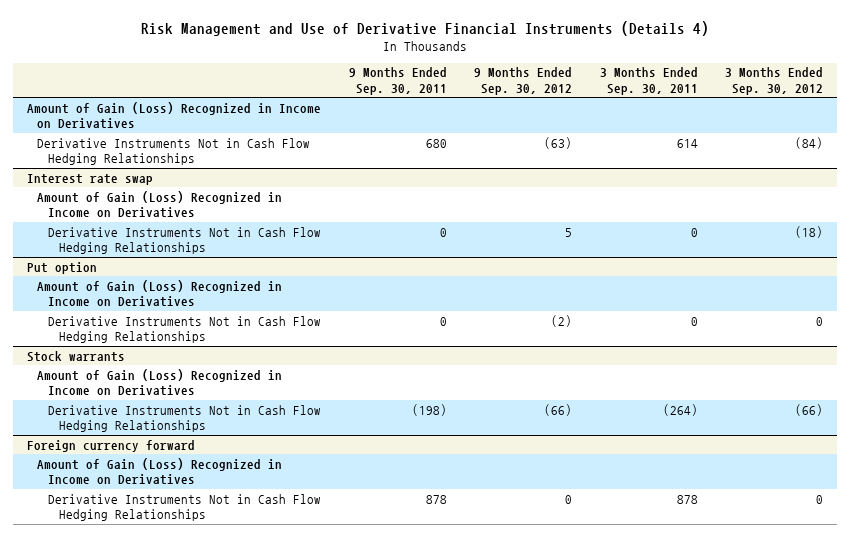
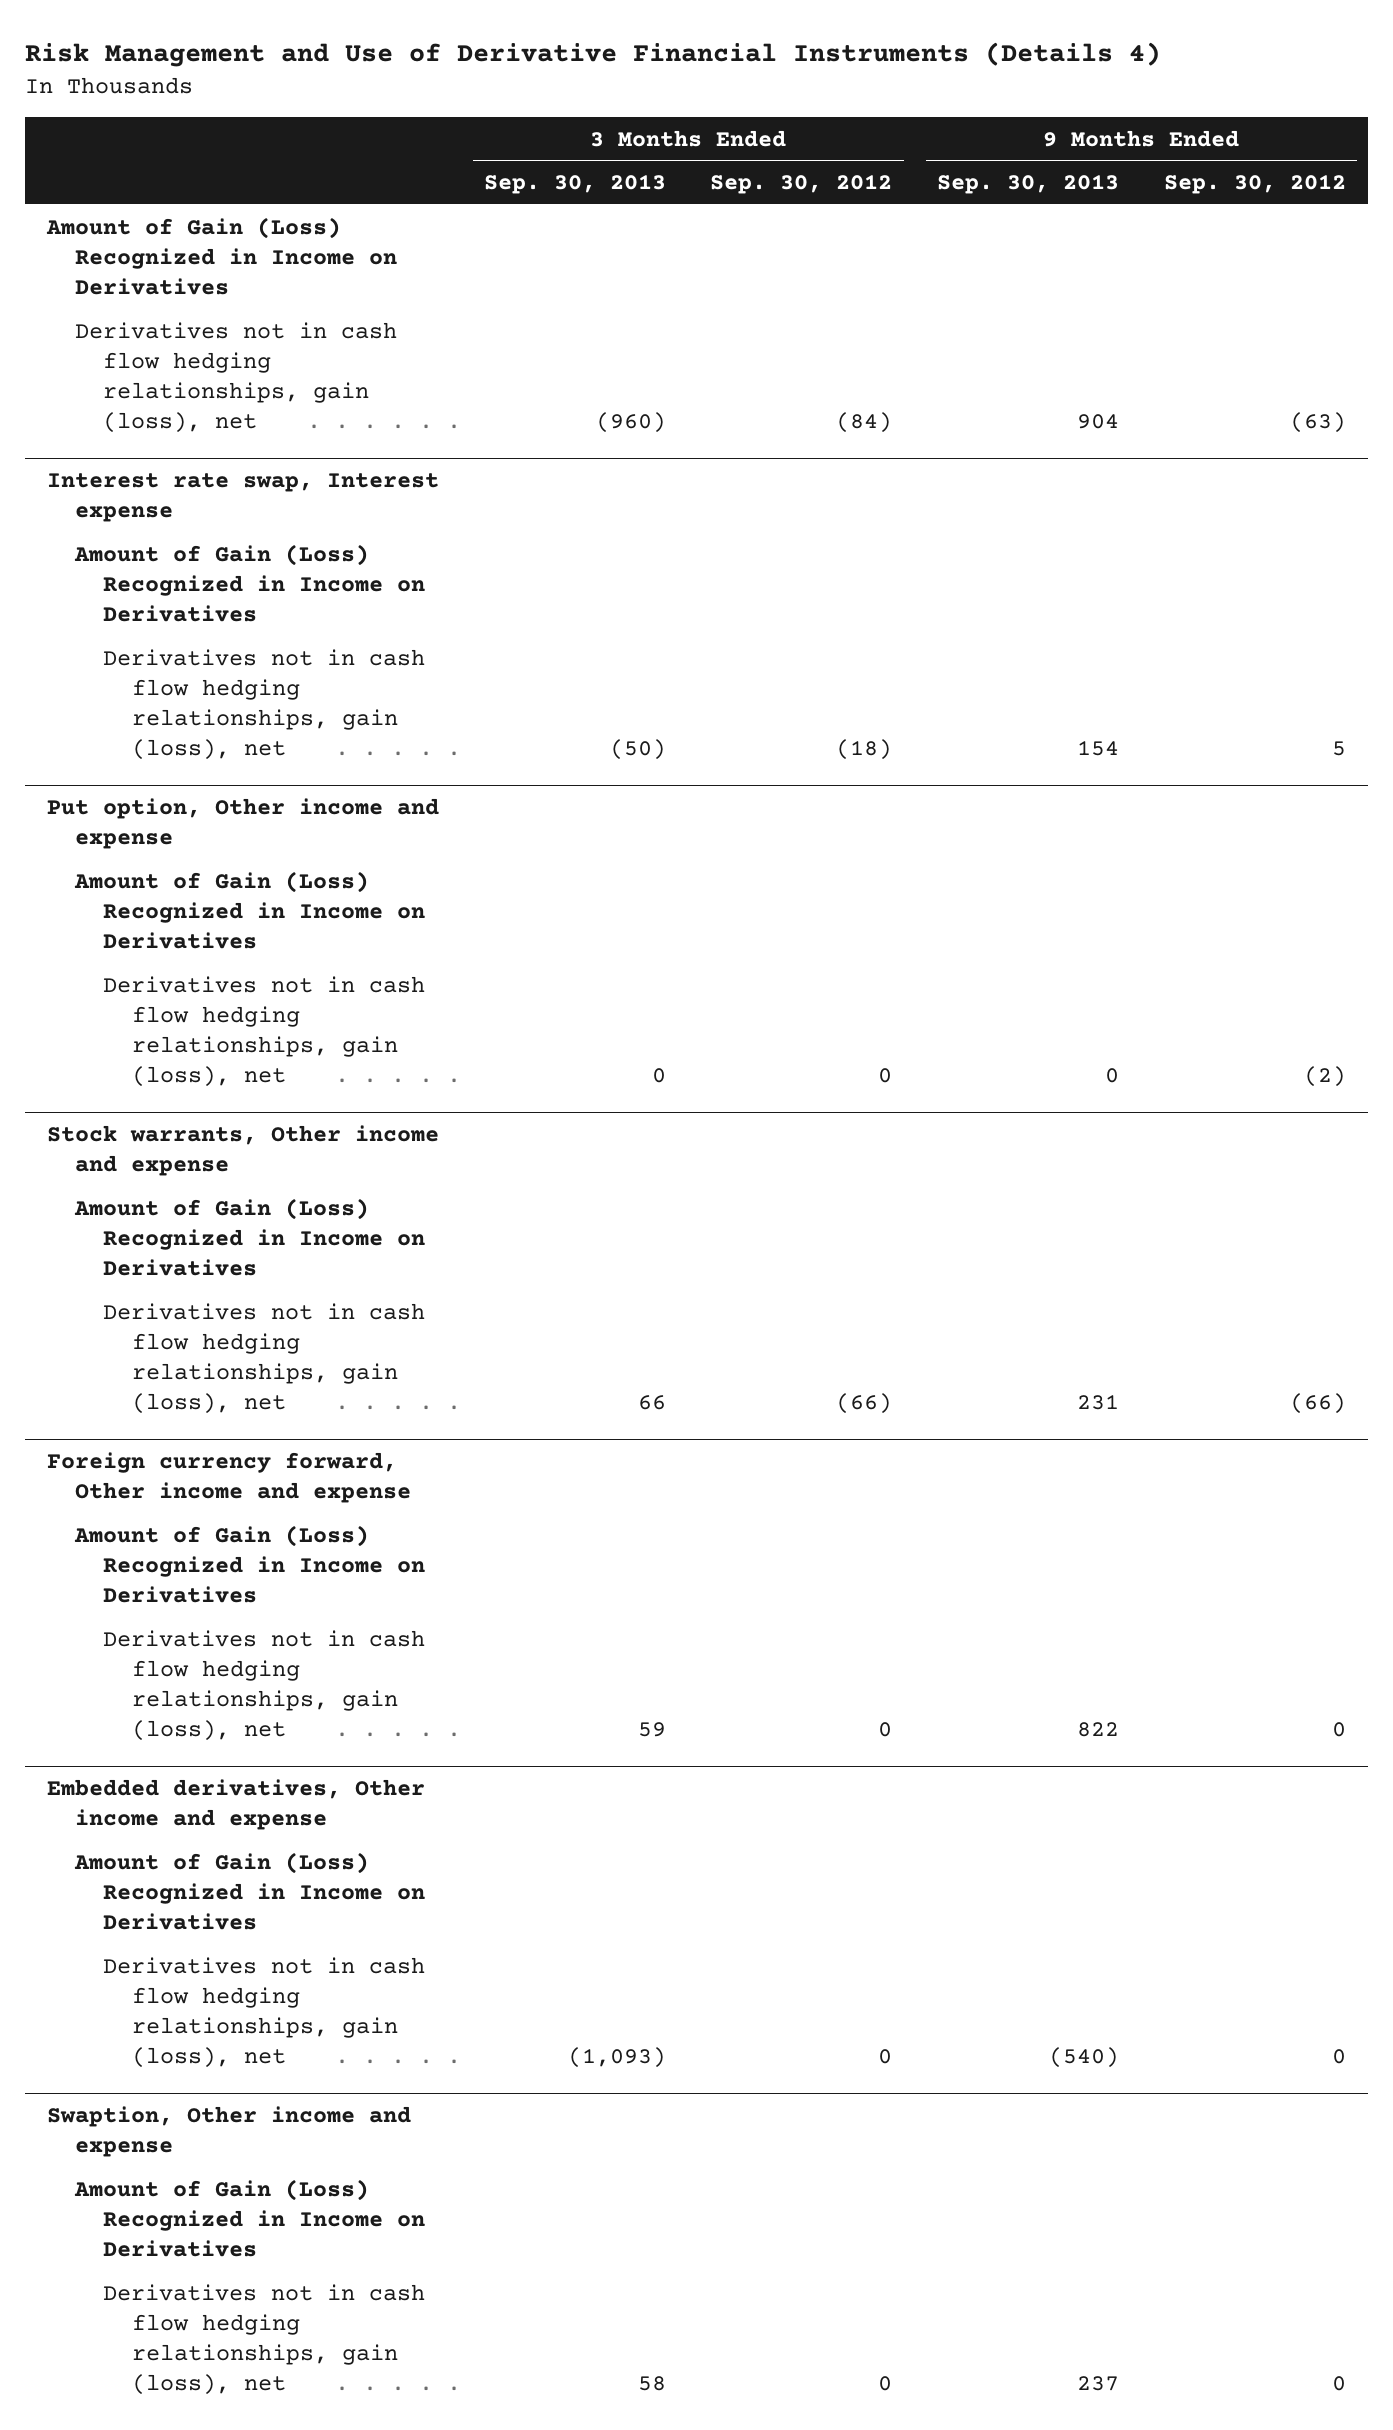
- | 9 Months Ended Sep. 30, 2011 | 9 Months Ended Sep. 30, 2012 | 3 Months Ended Sep. 30, 2011 | 3 Months Ended Sep. 30, 2012
+ | 3 Months Ended Sep. 30, 2013 | 3 Months Ended Sep. 30, 2012 | 9 Months Ended Sep. 30, 2013 | 9 Months Ended Sep. 30, 2012
- Derivative Instruments Not in Cash Flow Hedging Relationships | 680 | (63) | 614 | (84)
- Interest rate swap
+ Derivatives not in cash flow hedging relationships, gain (loss), net | (960) | (84) | 904 | (63)
+ Interest rate swap, Interest expense
- Derivative Instruments Not in Cash Flow Hedging Relationships | 0 | 5 | 0 | (18)
- Put option
+ Derivatives not in cash flow hedging relationships, gain (loss), net | (50) | (18) | 154 | 5
+ Put option, Other income and expense
- Derivative Instruments Not in Cash Flow Hedging Relationships | 0 | (2) | 0 | 0
- Stock warrants
+ Derivatives not in cash flow hedging relationships, gain (loss), net | 0 | 0 | 0 | (2)
+ Stock warrants, Other income and expense
- Derivative Instruments Not in Cash Flow Hedging Relationships | (198) | (66) | (264) | (66)
- Foreign currency forward
+ Derivatives not in cash flow hedging relationships, gain (loss), net | 66 | (66) | 231 | (66)
+ Foreign currency forward, Other income and expense
- Derivative Instruments Not in Cash Flow Hedging Relationships | 878 | 0 | 878 | 0
+ Derivatives not in cash flow hedging relationships, gain (loss), net | 59 | 0 | 822 | 0
+ Embedded derivatives, Other income and expense
+ Amount of Gain (Loss) Recognized in Income on Derivatives
+ Derivatives not in cash flow hedging relationships, gain (loss), net | (1,093) | 0 | (540) | 0
+ Swaption, Other income and expense
+ Amount of Gain (Loss) Recognized in Income on Derivatives
+ Derivatives not in cash flow hedging relationships, gain (loss), net | 58 | 0 | 237 | 0

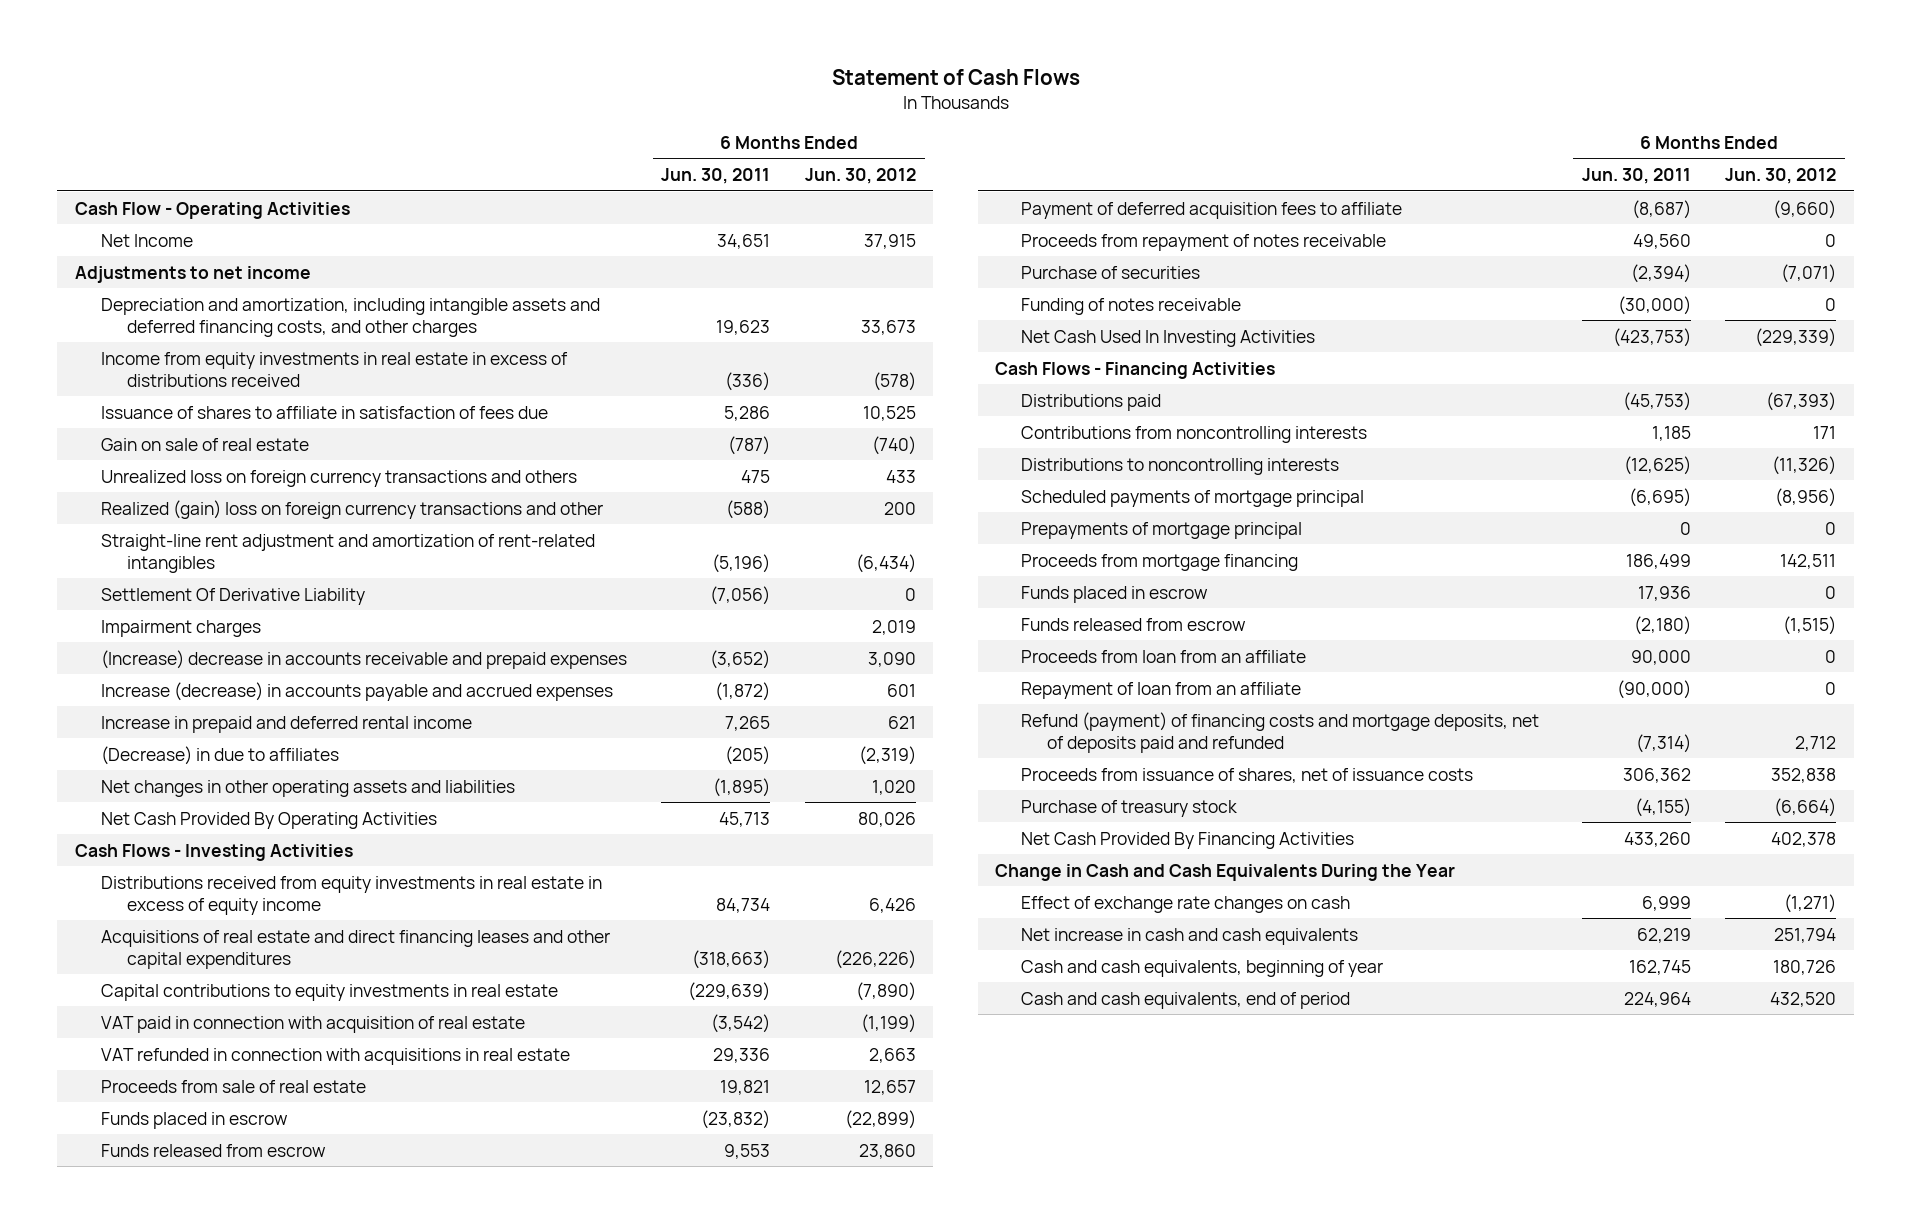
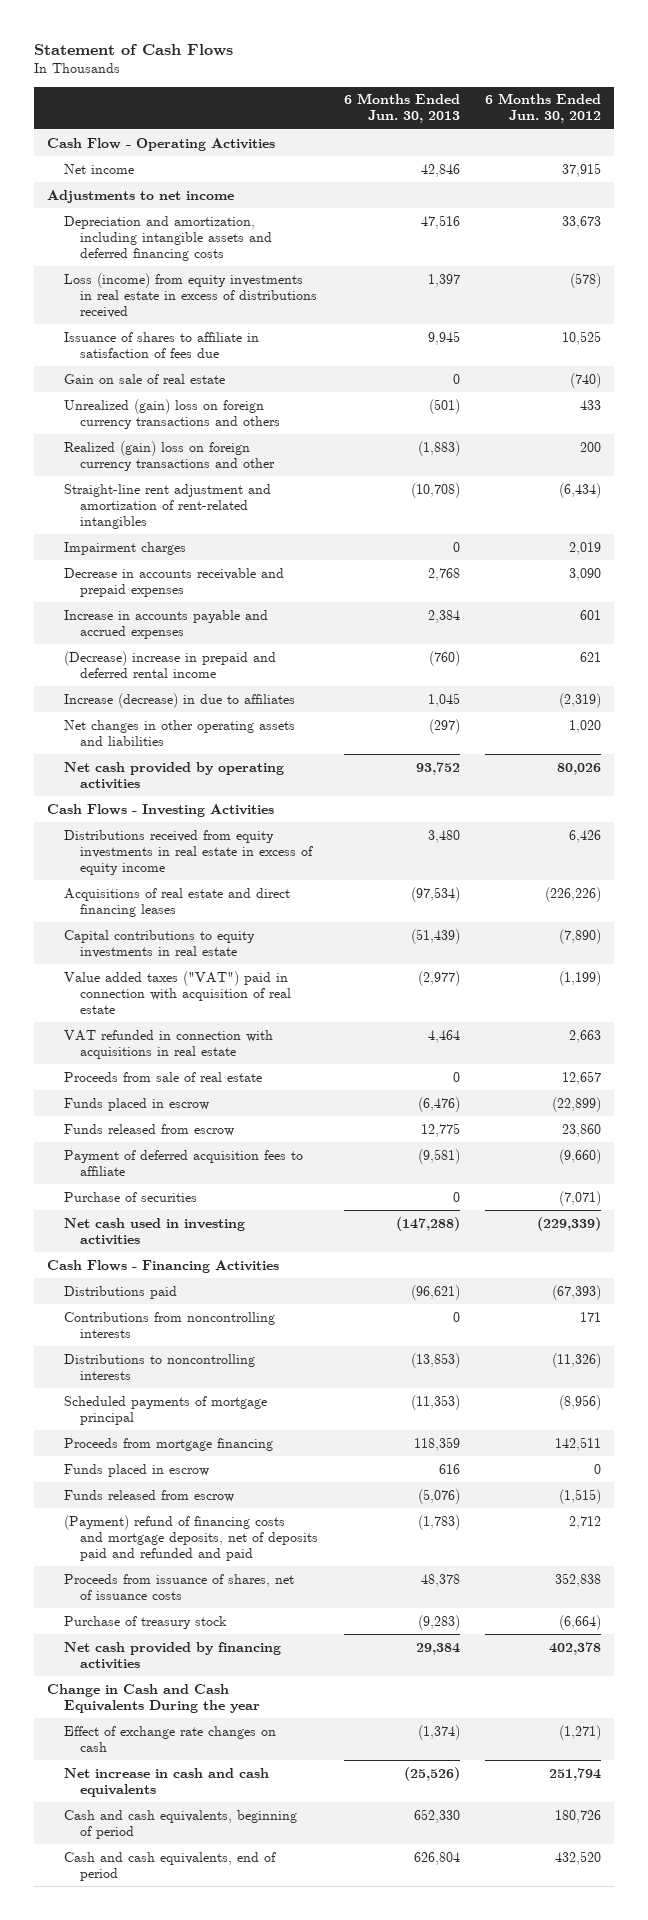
- | 6 Months Ended Jun. 30, 2011 | 6 Months Ended Jun. 30, 2012
+ | 6 Months Ended Jun. 30, 2013 | 6 Months Ended Jun. 30, 2012
- Net Income | 34,651 | 37,915
+ Net income | 42,846 | 37,915
- Depreciation and amortization, including intangible assets and deferred financing costs, and other charges | 19,623 | 33,673
- Income from equity investments in real estate in excess of distributions received | (336) | (578)
+ Depreciation and amortization, including intangible assets and deferred financing costs | 47,516 | 33,673
+ Loss (income) from equity investments in real estate in excess of distributions received | 1,397 | (578)
- Unrealized loss on foreign currency transactions and others | 475 | 433
+ Unrealized (gain) loss on foreign currency transactions and others | (501) | 433
- Settlement Of Derivative Liability | (7,056) | 0
- (Increase) decrease in accounts receivable and prepaid expenses | (3,652) | 3,090
- Increase (decrease) in accounts payable and accrued expenses | (1,872) | 601
- Increase in prepaid and deferred rental income | 7,265 | 621
- (Decrease) in due to affiliates | (205) | (2,319)
+ Decrease in accounts receivable and prepaid expenses | 2,768 | 3,090
+ Increase in accounts payable and accrued expenses | 2,384 | 601
+ (Decrease) increase in prepaid and deferred rental income | (760) | 621
+ Increase (decrease) in due to affiliates | 1,045 | (2,319)
- Net Cash Provided By Operating Activities | 45,713 | 80,026
+ Net cash provided by operating activities | 93,752 | 80,026
- Acquisitions of real estate and direct financing leases and other capital expenditures | (318,663) | (226,226)
+ Acquisitions of real estate and direct financing leases | (97,534) | (226,226)
- VAT paid in connection with acquisition of real estate | (3,542) | (1,199)
+ Value added taxes ("VAT") paid in connection with acquisition of real estate | (2,977) | (1,199)
- Proceeds from repayment of notes receivable | 49,560 | 0
- Funding of notes receivable | (30,000) | 0
- Net Cash Used In Investing Activities | (423,753) | (229,339)
+ Net cash used in investing activities | (147,288) | (229,339)
- Prepayments of mortgage principal | 0 | 0
- Proceeds from loan from an affiliate | 90,000 | 0
- Repayment of loan from an affiliate | (90,000) | 0
- Refund (payment) of financing costs and mortgage deposits, net of deposits paid and refunded | (7,314) | 2,712
+ (Payment) refund of financing costs and mortgage deposits, net of deposits paid and refunded and paid | (1,783) | 2,712
- Net Cash Provided By Financing Activities | 433,260 | 402,378
- Change in Cash and Cash Equivalents During the Year
+ Net cash provided by financing activities | 29,384 | 402,378
+ Change in Cash and Cash Equivalents During the year
- Cash and cash equivalents, beginning of year | 162,745 | 180,726
+ Cash and cash equivalents, beginning of period | 652,330 | 180,726

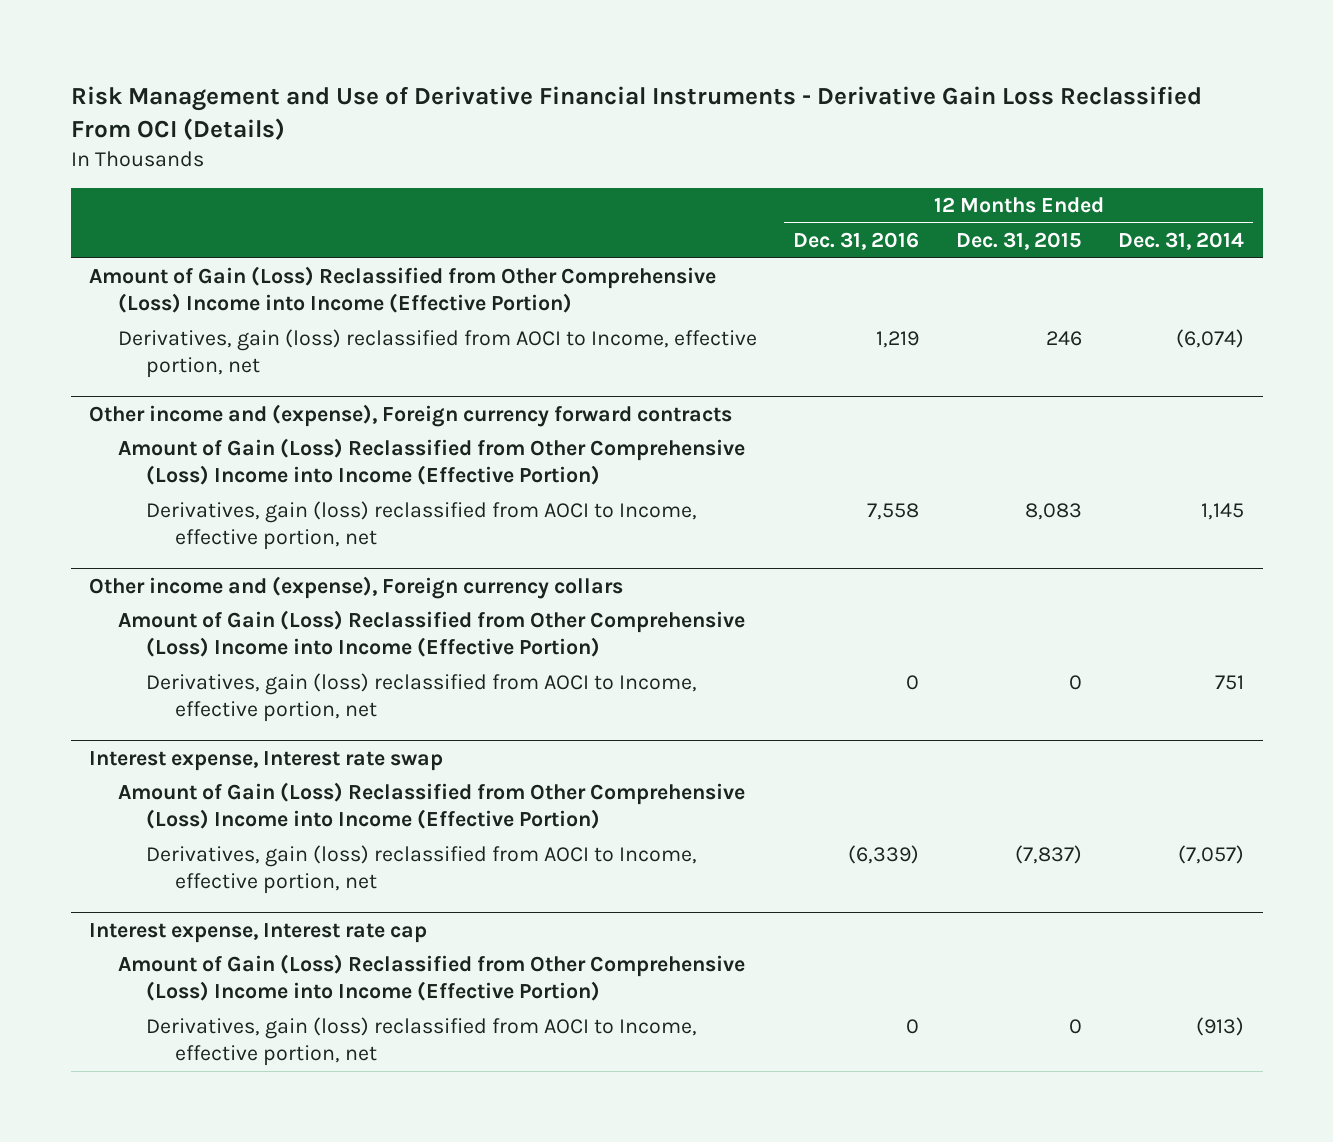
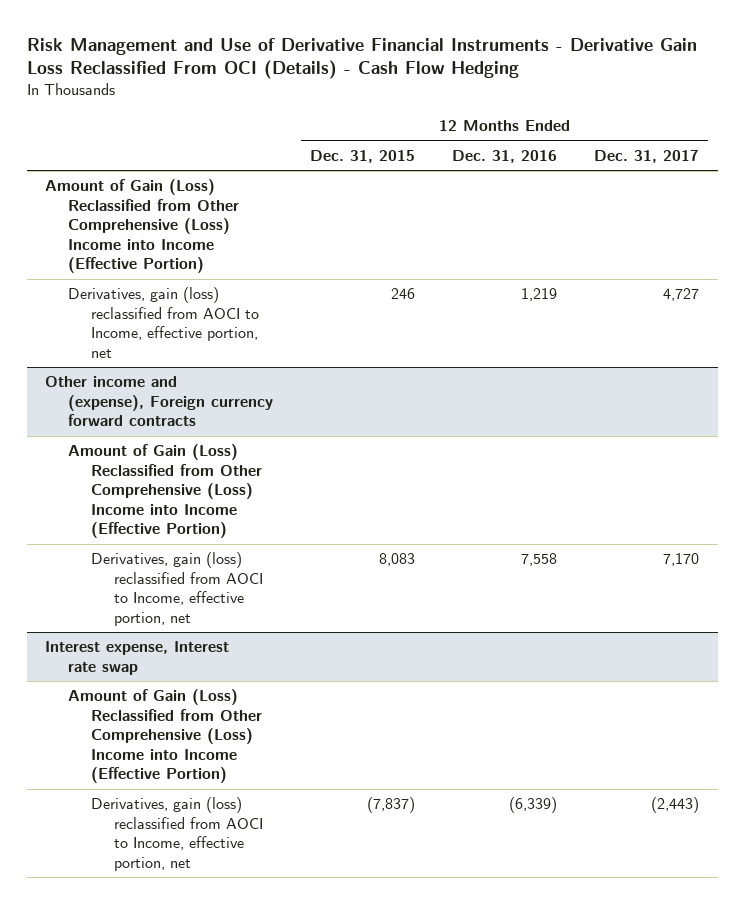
- Risk Management and Use of Derivative Financial Instruments - Derivative Gain Loss Reclassified From OCI (Details)
+ Risk Management and Use of Derivative Financial Instruments - Derivative Gain Loss Reclassified From OCI (Details) - Cash Flow Hedging
- | 12 Months Ended Dec. 31, 2016 | 12 Months Ended Dec. 31, 2015 | 12 Months Ended Dec. 31, 2014
+ | 12 Months Ended Dec. 31, 2015 | 12 Months Ended Dec. 31, 2016 | 12 Months Ended Dec. 31, 2017
- Other income and (expense), Foreign currency collars
- Amount of Gain (Loss) Reclassified from Other Comprehensive (Loss) Income into Income (Effective Portion)
- Derivatives, gain (loss) reclassified from AOCI to Income, effective portion, net | 0 | 0 | 751
- Interest expense, Interest rate cap
- Amount of Gain (Loss) Reclassified from Other Comprehensive (Loss) Income into Income (Effective Portion)
- Derivatives, gain (loss) reclassified from AOCI to Income, effective portion, net | 0 | 0 | (913)

